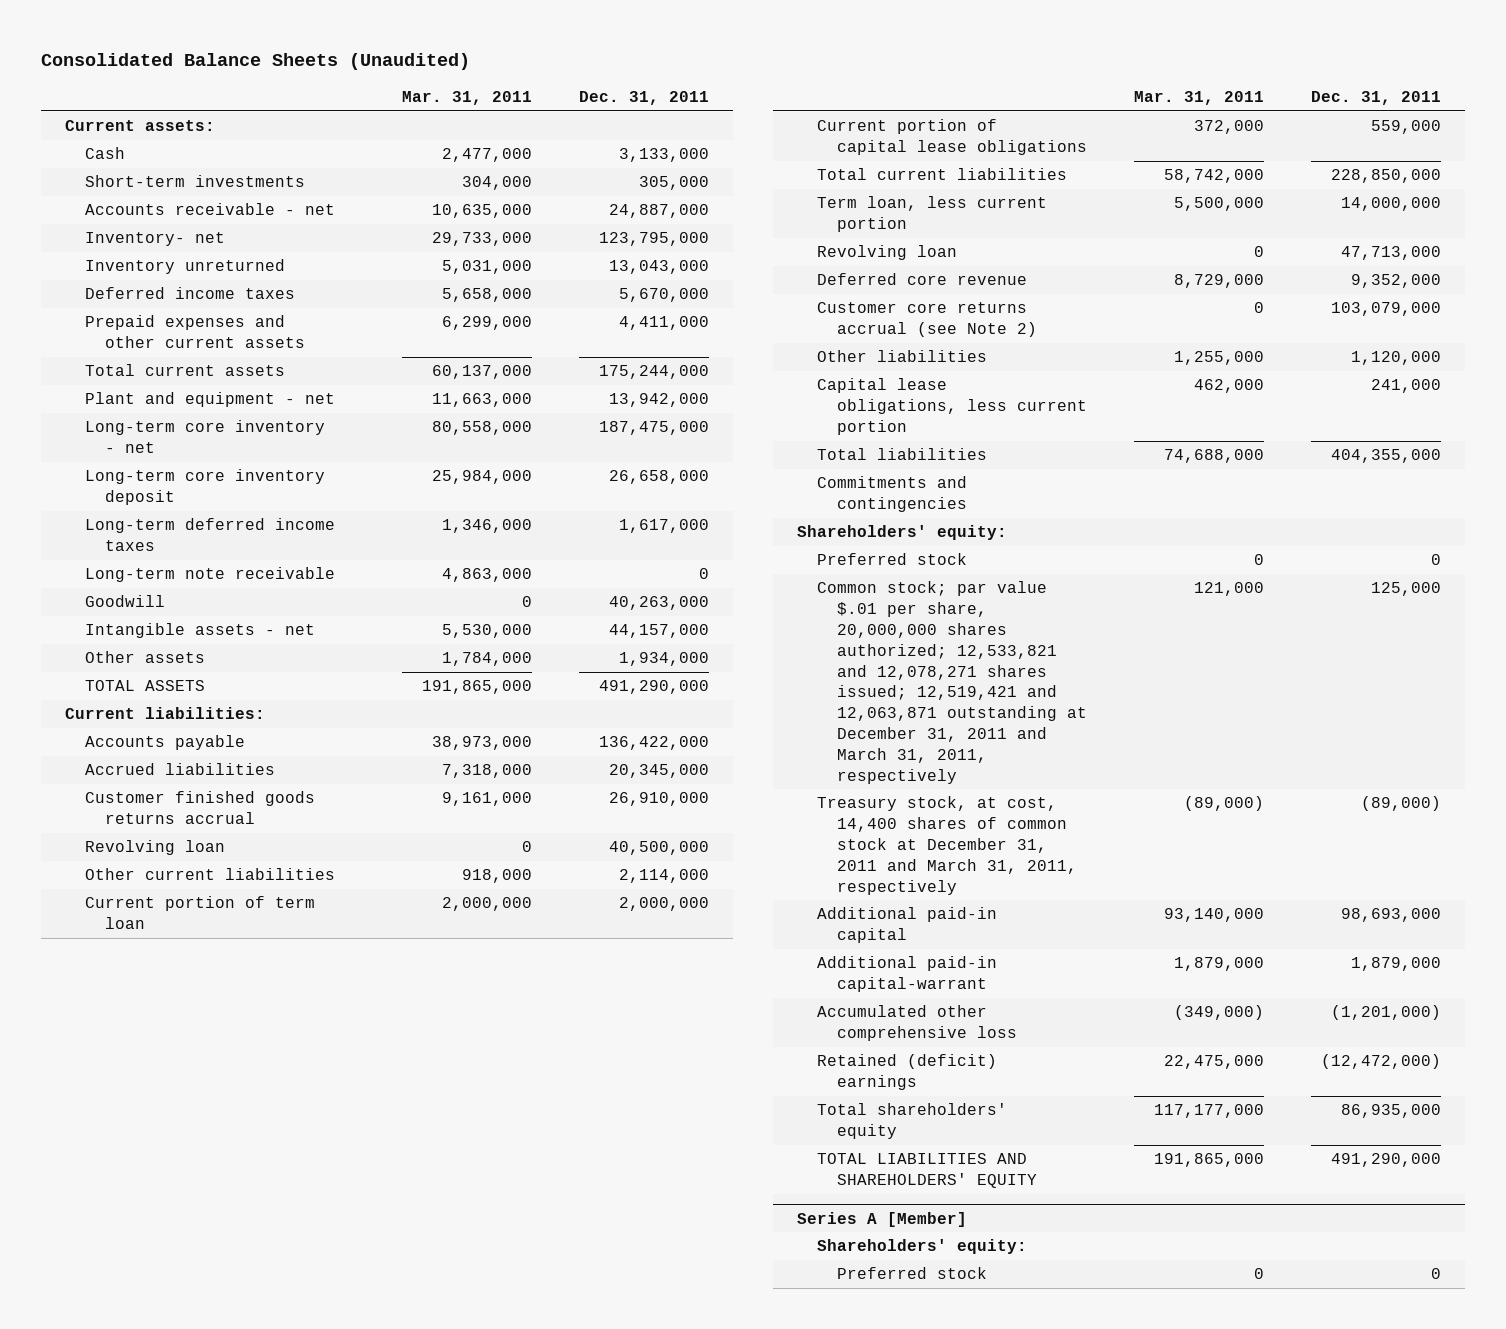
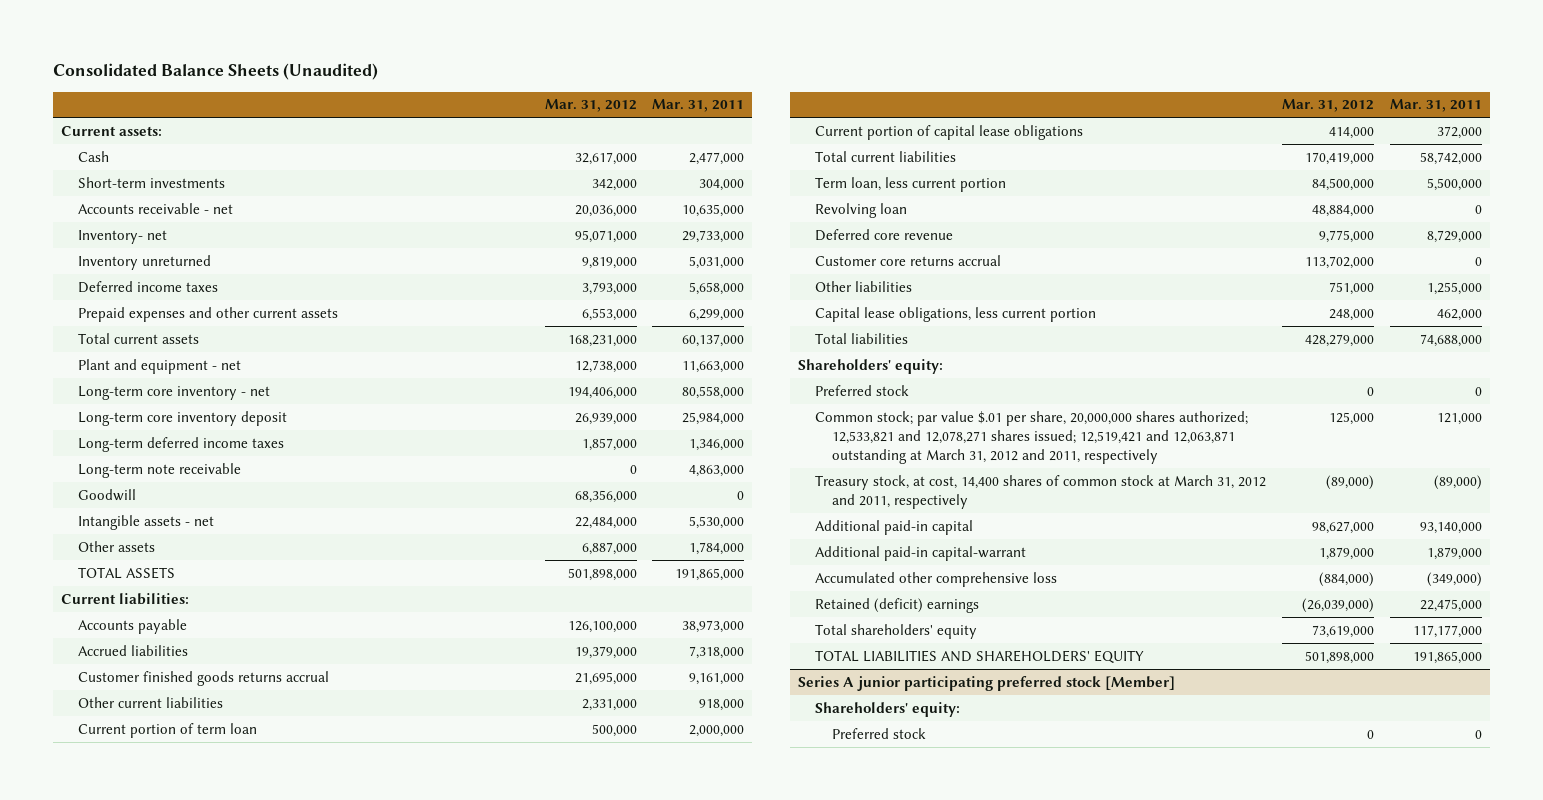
- | Mar. 31, 2011 | Dec. 31, 2011
+ | Mar. 31, 2012 | Mar. 31, 2011
- Revolving loan | 0 | 40,500,000
- Customer core returns accrual (see Note 2) | 0 | 103,079,000
+ Customer core returns accrual | 113,702,000 | 0
- Commitments and contingencies
- Common stock; par value $.01 per share, 20,000,000 shares authorized; 12,533,821 and 12,078,271 shares issued; 12,519,421 and 12,063,871 outstanding at December 31, 2011 and March 31, 2011, respectively | 121,000 | 125,000
- Treasury stock, at cost, 14,400 shares of common stock at December 31, 2011 and March 31, 2011, respectively | (89,000) | (89,000)
+ Common stock; par value $.01 per share, 20,000,000 shares authorized; 12,533,821 and 12,078,271 shares issued; 12,519,421 and 12,063,871 outstanding at March 31, 2012 and 2011, respectively | 125,000 | 121,000
+ Treasury stock, at cost, 14,400 shares of common stock at March 31, 2012 and 2011, respectively | (89,000) | (89,000)
- Series A [Member]
+ Series A junior participating preferred stock [Member]

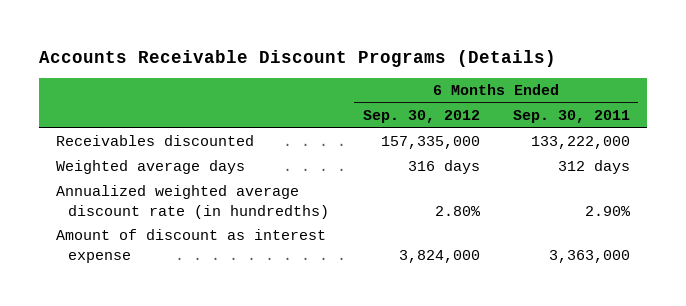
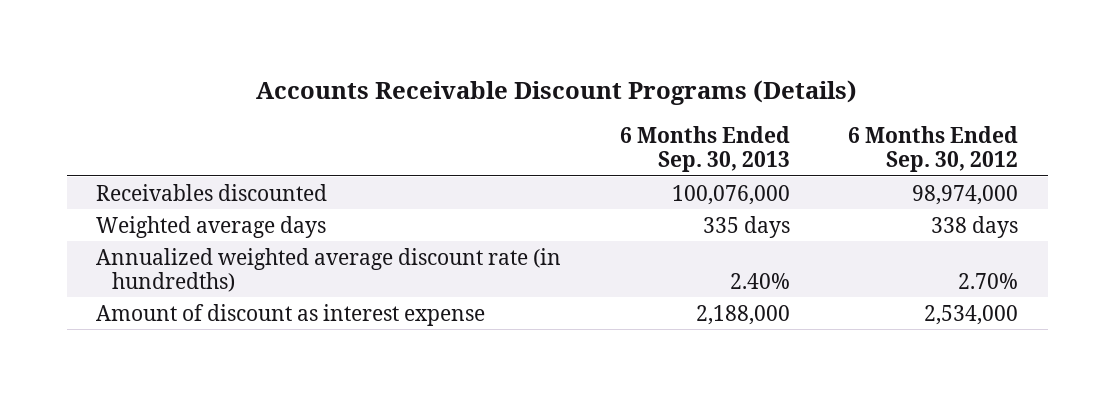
- | 6 Months Ended Sep. 30, 2012 | 6 Months Ended Sep. 30, 2011
+ | 6 Months Ended Sep. 30, 2013 | 6 Months Ended Sep. 30, 2012
- Receivables discounted | 157,335,000 | 133,222,000
- Weighted average days | 316 days | 312 days
- Annualized weighted average discount rate (in hundredths) | 2.80% | 2.90%
- Amount of discount as interest expense | 3,824,000 | 3,363,000
+ Receivables discounted | 100,076,000 | 98,974,000
+ Weighted average days | 335 days | 338 days
+ Annualized weighted average discount rate (in hundredths) | 2.40% | 2.70%
+ Amount of discount as interest expense | 2,188,000 | 2,534,000

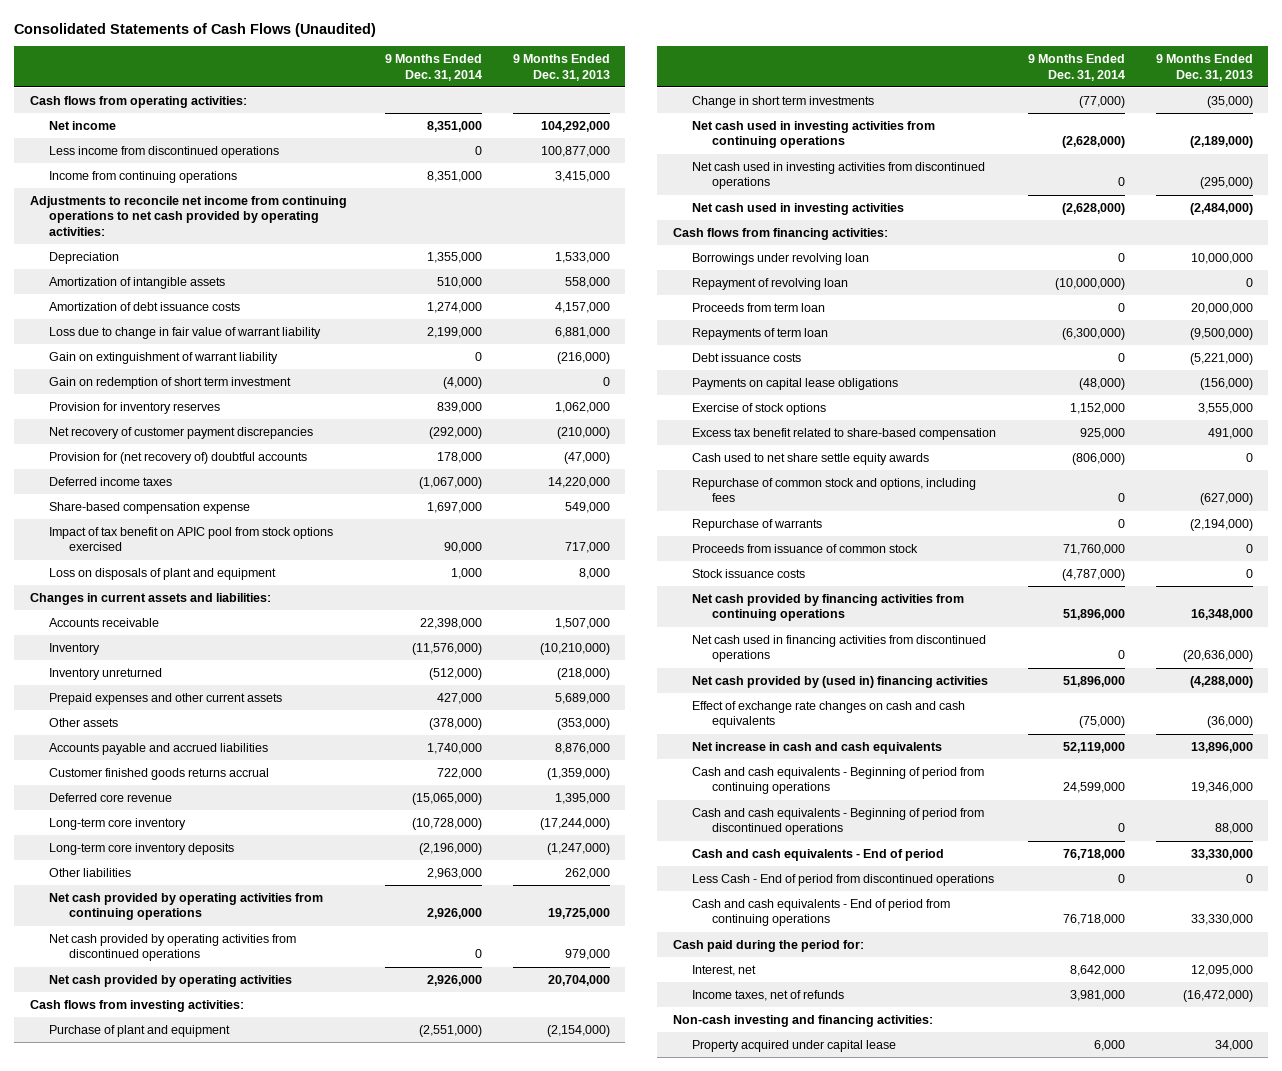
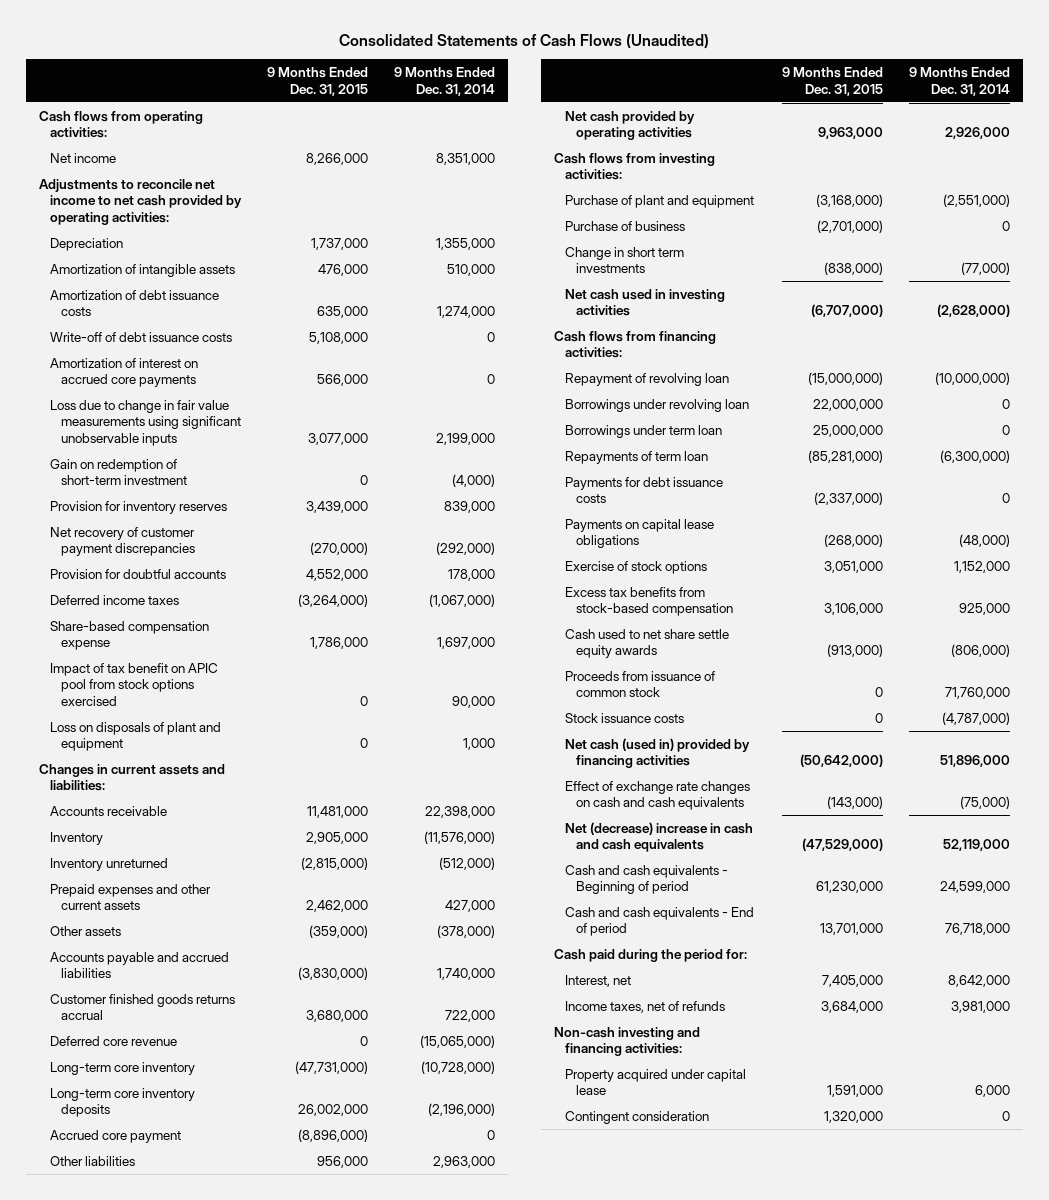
- | 9 Months Ended Dec. 31, 2014 | 9 Months Ended Dec. 31, 2013
+ | 9 Months Ended Dec. 31, 2015 | 9 Months Ended Dec. 31, 2014
- Less income from discontinued operations | 0 | 100,877,000
- Income from continuing operations | 8,351,000 | 3,415,000
- Adjustments to reconcile net income from continuing operations to net cash provided by operating activities:
+ Adjustments to reconcile net income to net cash provided by operating activities:
- Loss due to change in fair value of warrant liability | 2,199,000 | 6,881,000
- Gain on extinguishment of warrant liability | 0 | (216,000)
- Gain on redemption of short term investment | (4,000) | 0
+ Write-off of debt issuance costs | 5,108,000 | 0
+ Amortization of interest on accrued core payments | 566,000 | 0
+ Loss due to change in fair value measurements using significant unobservable inputs | 3,077,000 | 2,199,000
+ Gain on redemption of short-term investment | 0 | (4,000)
- Provision for (net recovery of) doubtful accounts | 178,000 | (47,000)
+ Provision for doubtful accounts | 4,552,000 | 178,000
+ Accrued core payment | (8,896,000) | 0
- Net cash provided by operating activities from continuing operations | 2,926,000 | 19,725,000
- Net cash provided by operating activities from discontinued operations | 0 | 979,000
+ Purchase of business | (2,701,000) | 0
- Net cash used in investing activities from continuing operations | (2,628,000) | (2,189,000)
- Net cash used in investing activities from discontinued operations | 0 | (295,000)
- Proceeds from term loan | 0 | 20,000,000
moved down: Borrowings under revolving loan | 22,000,000 | 0
+ Borrowings under term loan | 25,000,000 | 0
- Debt issuance costs | 0 | (5,221,000)
+ Payments for debt issuance costs | (2,337,000) | 0
- Excess tax benefit related to share-based compensation | 925,000 | 491,000
+ Excess tax benefits from stock-based compensation | 3,106,000 | 925,000
- Repurchase of common stock and options, including fees | 0 | (627,000)
- Repurchase of warrants | 0 | (2,194,000)
- Net cash provided by financing activities from continuing operations | 51,896,000 | 16,348,000
- Net cash used in financing activities from discontinued operations | 0 | (20,636,000)
- Net cash provided by (used in) financing activities | 51,896,000 | (4,288,000)
+ Net cash (used in) provided by financing activities | (50,642,000) | 51,896,000
- Net increase in cash and cash equivalents | 52,119,000 | 13,896,000
- Cash and cash equivalents - Beginning of period from continuing operations | 24,599,000 | 19,346,000
- Cash and cash equivalents - Beginning of period from discontinued operations | 0 | 88,000
+ Net (decrease) increase in cash and cash equivalents | (47,529,000) | 52,119,000
+ Cash and cash equivalents - Beginning of period | 61,230,000 | 24,599,000
- Less Cash - End of period from discontinued operations | 0 | 0
- Cash and cash equivalents - End of period from continuing operations | 76,718,000 | 33,330,000
+ Contingent consideration | 1,320,000 | 0

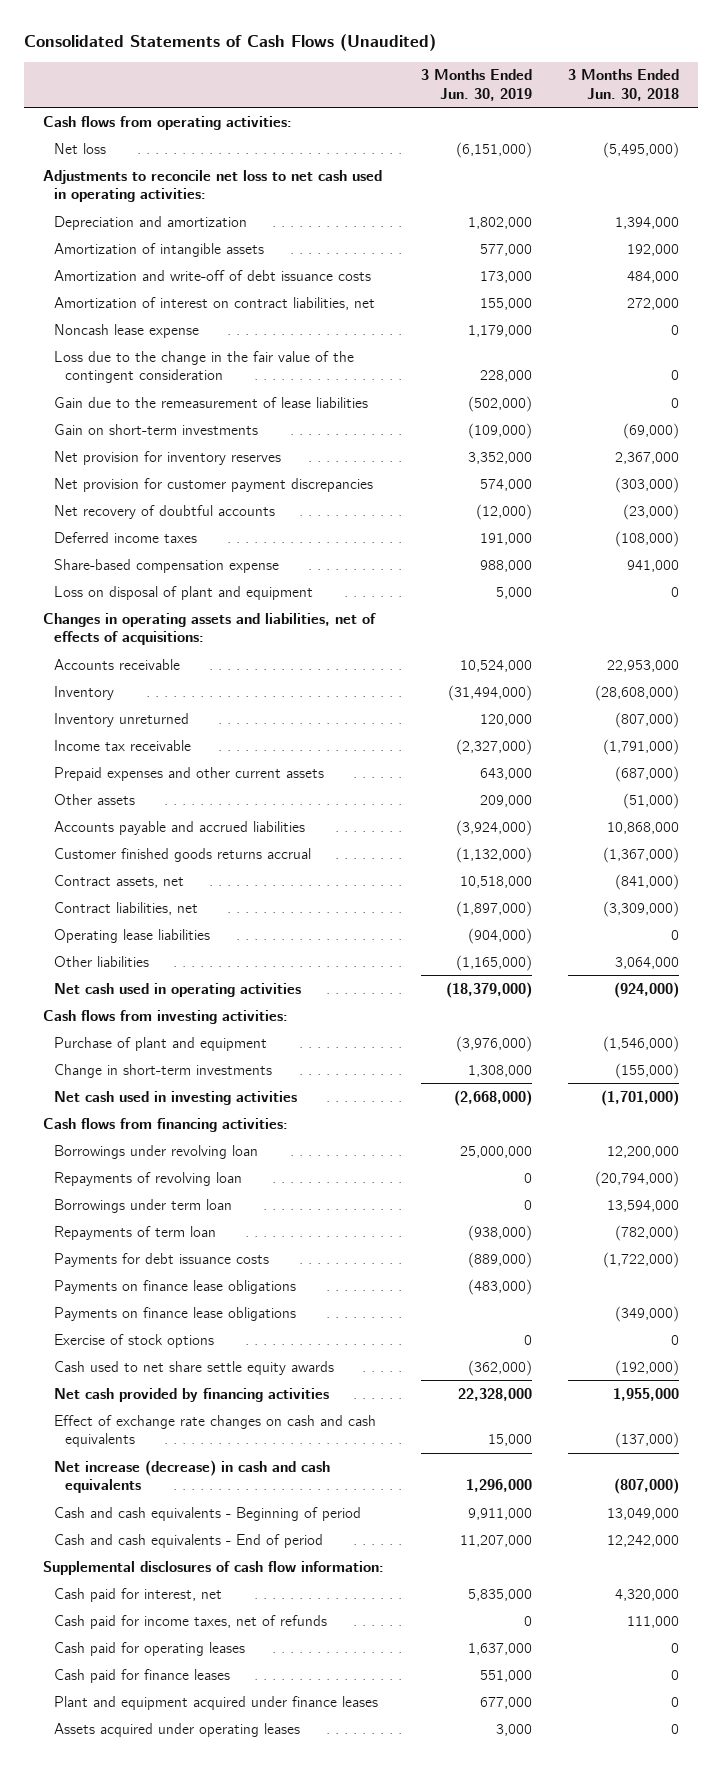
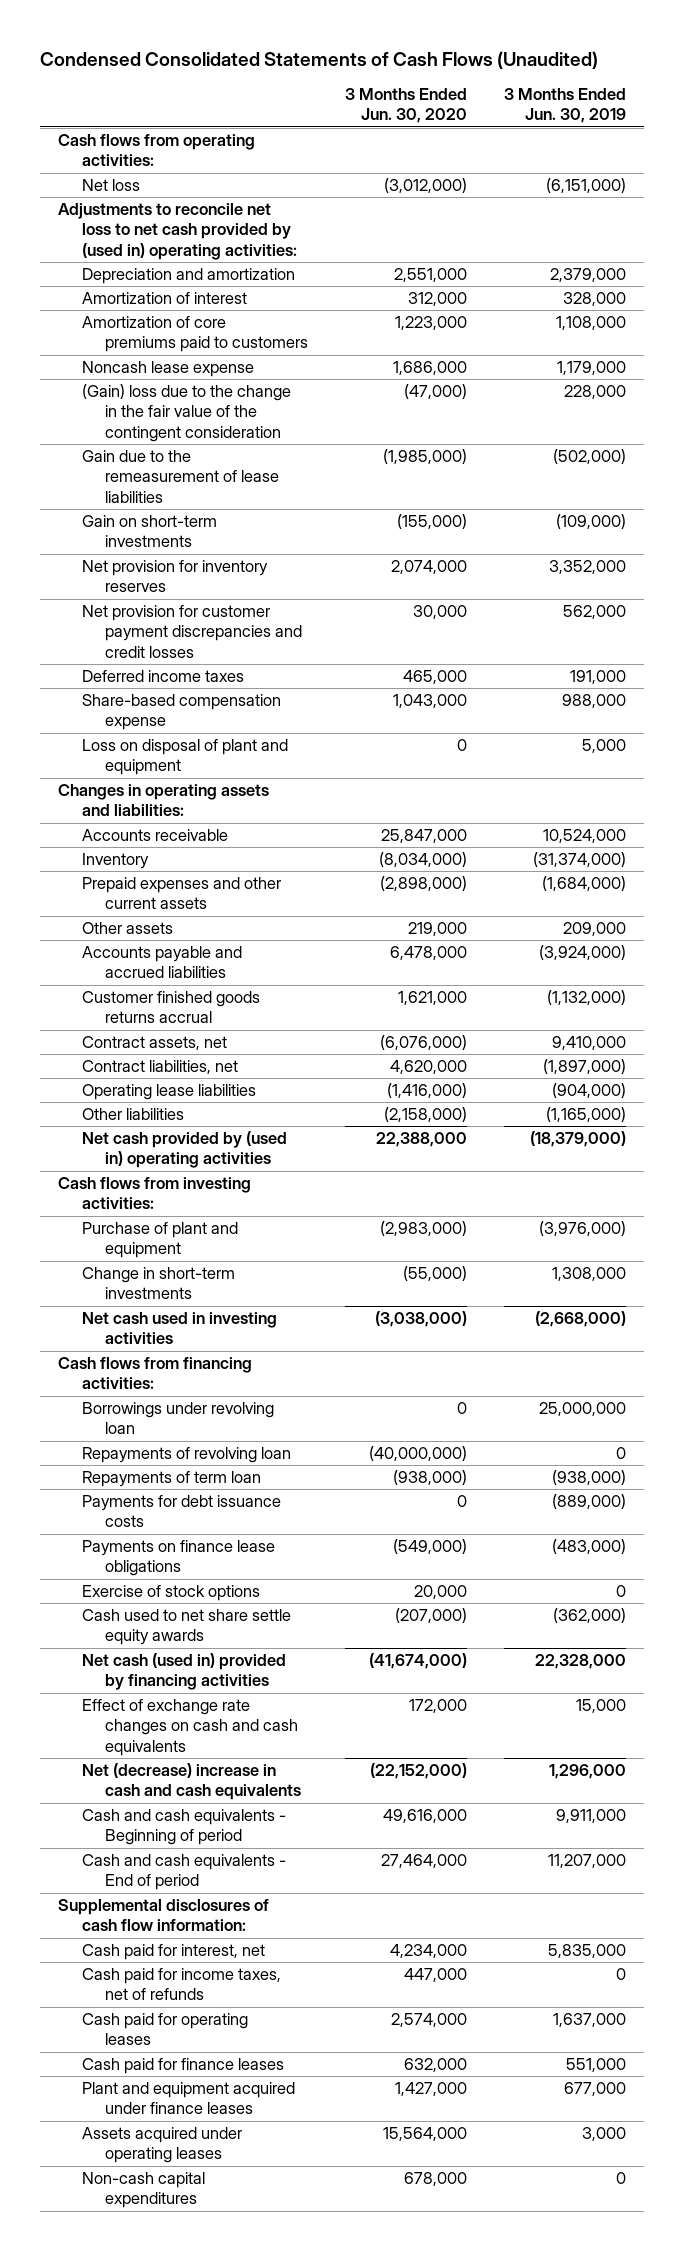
- Consolidated Statements of Cash Flows (Unaudited)
+ Condensed Consolidated Statements of Cash Flows (Unaudited)
- | 3 Months Ended Jun. 30, 2019 | 3 Months Ended Jun. 30, 2018
+ | 3 Months Ended Jun. 30, 2020 | 3 Months Ended Jun. 30, 2019
- Adjustments to reconcile net loss to net cash used in operating activities:
- Depreciation and amortization | 1,802,000 | 1,394,000
- Amortization of intangible assets | 577,000 | 192,000
- Amortization and write-off of debt issuance costs | 173,000 | 484,000
- Amortization of interest on contract liabilities, net | 155,000 | 272,000
+ Adjustments to reconcile net loss to net cash provided by (used in) operating activities:
+ Depreciation and amortization | 2,551,000 | 2,379,000
+ Amortization of interest | 312,000 | 328,000
+ Amortization of core premiums paid to customers | 1,223,000 | 1,108,000
- Loss due to the change in the fair value of the contingent consideration | 228,000 | 0
+ (Gain) loss due to the change in the fair value of the contingent consideration | (47,000) | 228,000
- Net provision for customer payment discrepancies | 574,000 | (303,000)
- Net recovery of doubtful accounts | (12,000) | (23,000)
+ Net provision for customer payment discrepancies and credit losses | 30,000 | 562,000
- Changes in operating assets and liabilities, net of effects of acquisitions:
+ Changes in operating assets and liabilities:
- Inventory | (31,494,000) | (28,608,000)
- Inventory unreturned | 120,000 | (807,000)
- Income tax receivable | (2,327,000) | (1,791,000)
- Prepaid expenses and other current assets | 643,000 | (687,000)
+ Inventory | (8,034,000) | (31,374,000)
+ Prepaid expenses and other current assets | (2,898,000) | (1,684,000)
- Contract assets, net | 10,518,000 | (841,000)
+ Contract assets, net | (6,076,000) | 9,410,000
- Net cash used in operating activities | (18,379,000) | (924,000)
+ Net cash provided by (used in) operating activities | 22,388,000 | (18,379,000)
- Borrowings under term loan | 0 | 13,594,000
- Payments on finance lease obligations | | (349,000)
- Net cash provided by financing activities | 22,328,000 | 1,955,000
+ Net cash (used in) provided by financing activities | (41,674,000) | 22,328,000
- Net increase (decrease) in cash and cash equivalents | 1,296,000 | (807,000)
+ Net (decrease) increase in cash and cash equivalents | (22,152,000) | 1,296,000
+ Non-cash capital expenditures | 678,000 | 0

